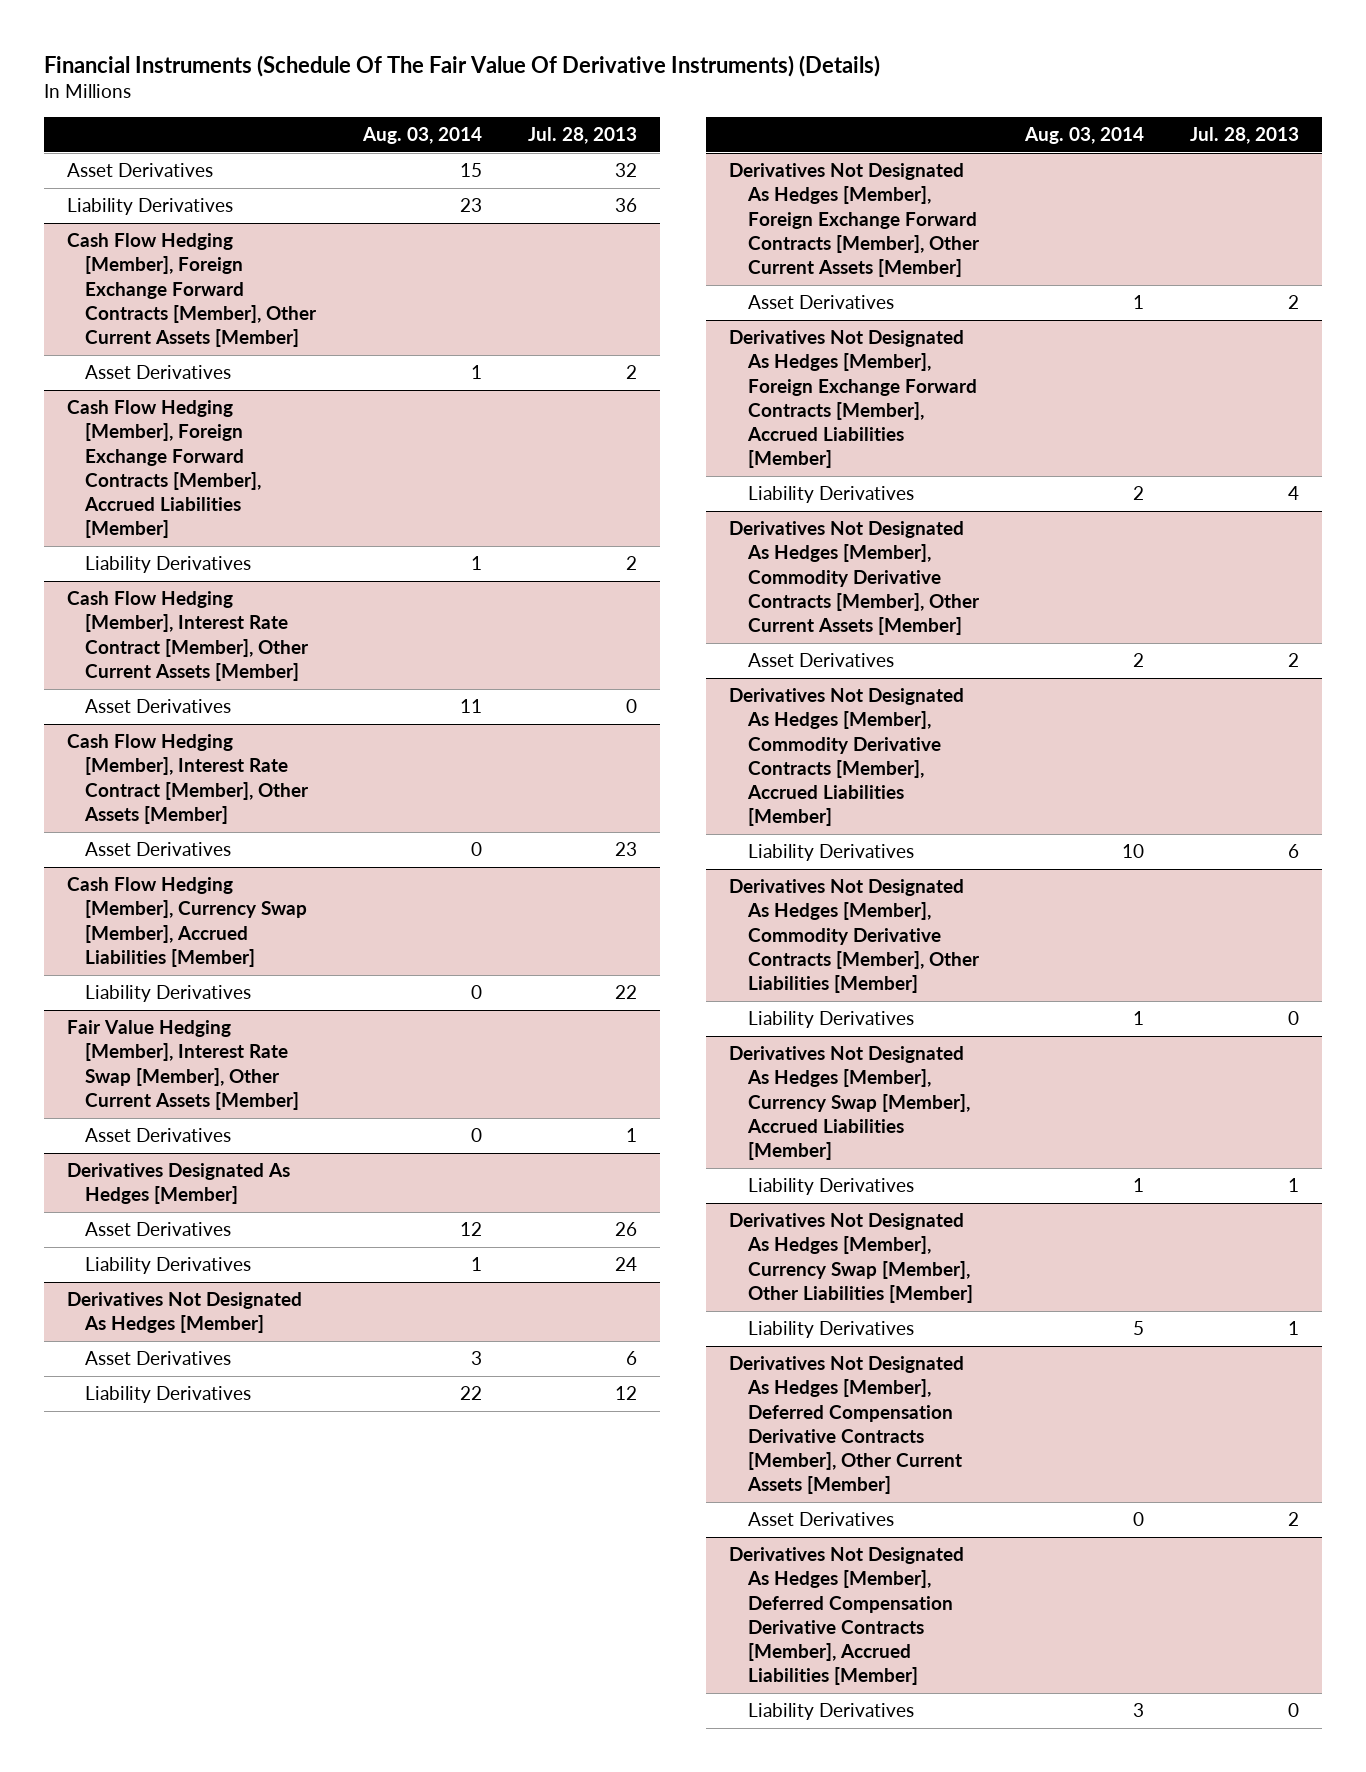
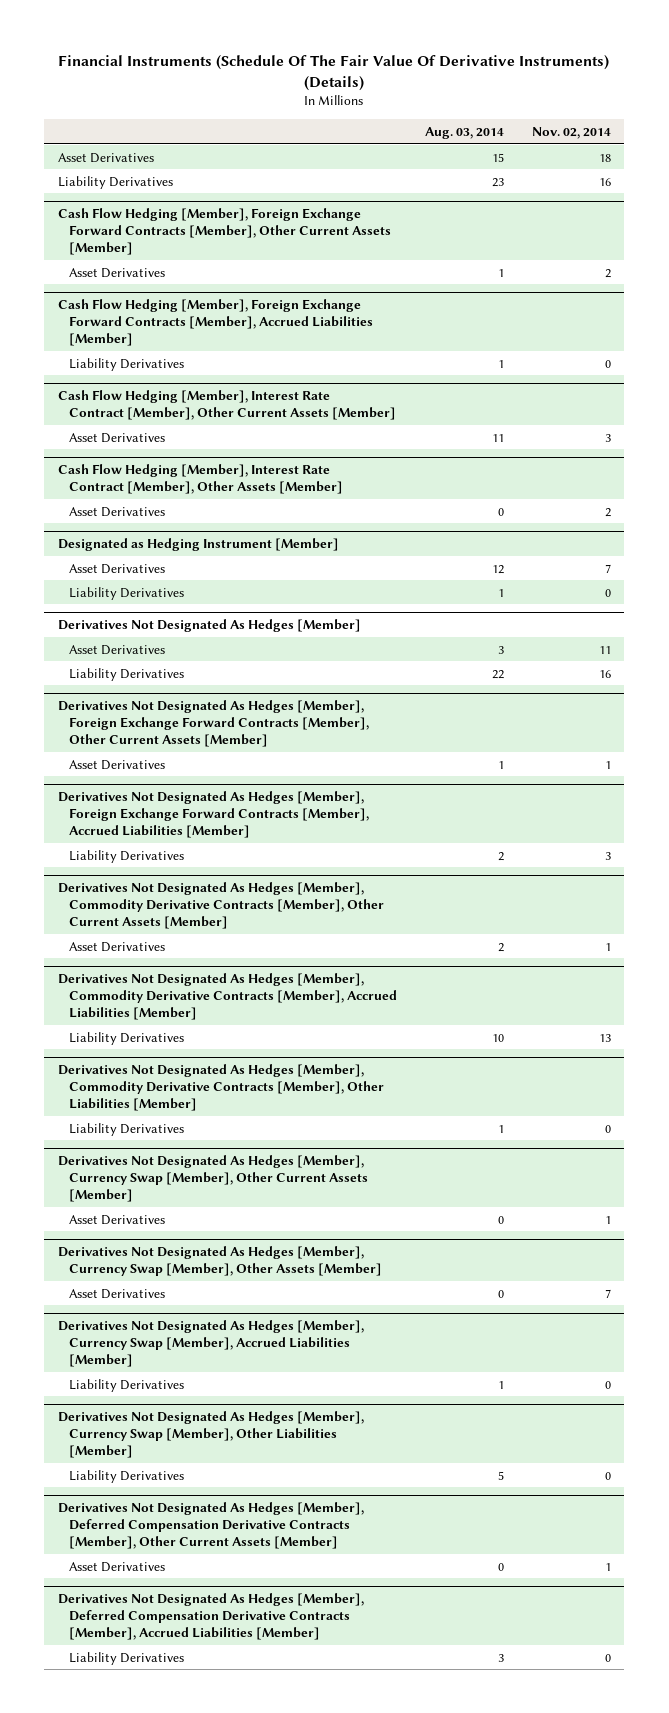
- | Aug. 03, 2014 | Jul. 28, 2013
+ | Aug. 03, 2014 | Nov. 02, 2014
- Cash Flow Hedging [Member], Currency Swap [Member], Accrued Liabilities [Member]
- Liability Derivatives | 0 | 22
- Fair Value Hedging [Member], Interest Rate Swap [Member], Other Current Assets [Member]
- Asset Derivatives | 0 | 1
- Derivatives Designated As Hedges [Member]
+ Designated as Hedging Instrument [Member]
+ Derivatives Not Designated As Hedges [Member], Currency Swap [Member], Other Current Assets [Member]
+ Asset Derivatives | 0 | 1
+ Derivatives Not Designated As Hedges [Member], Currency Swap [Member], Other Assets [Member]
+ Asset Derivatives | 0 | 7

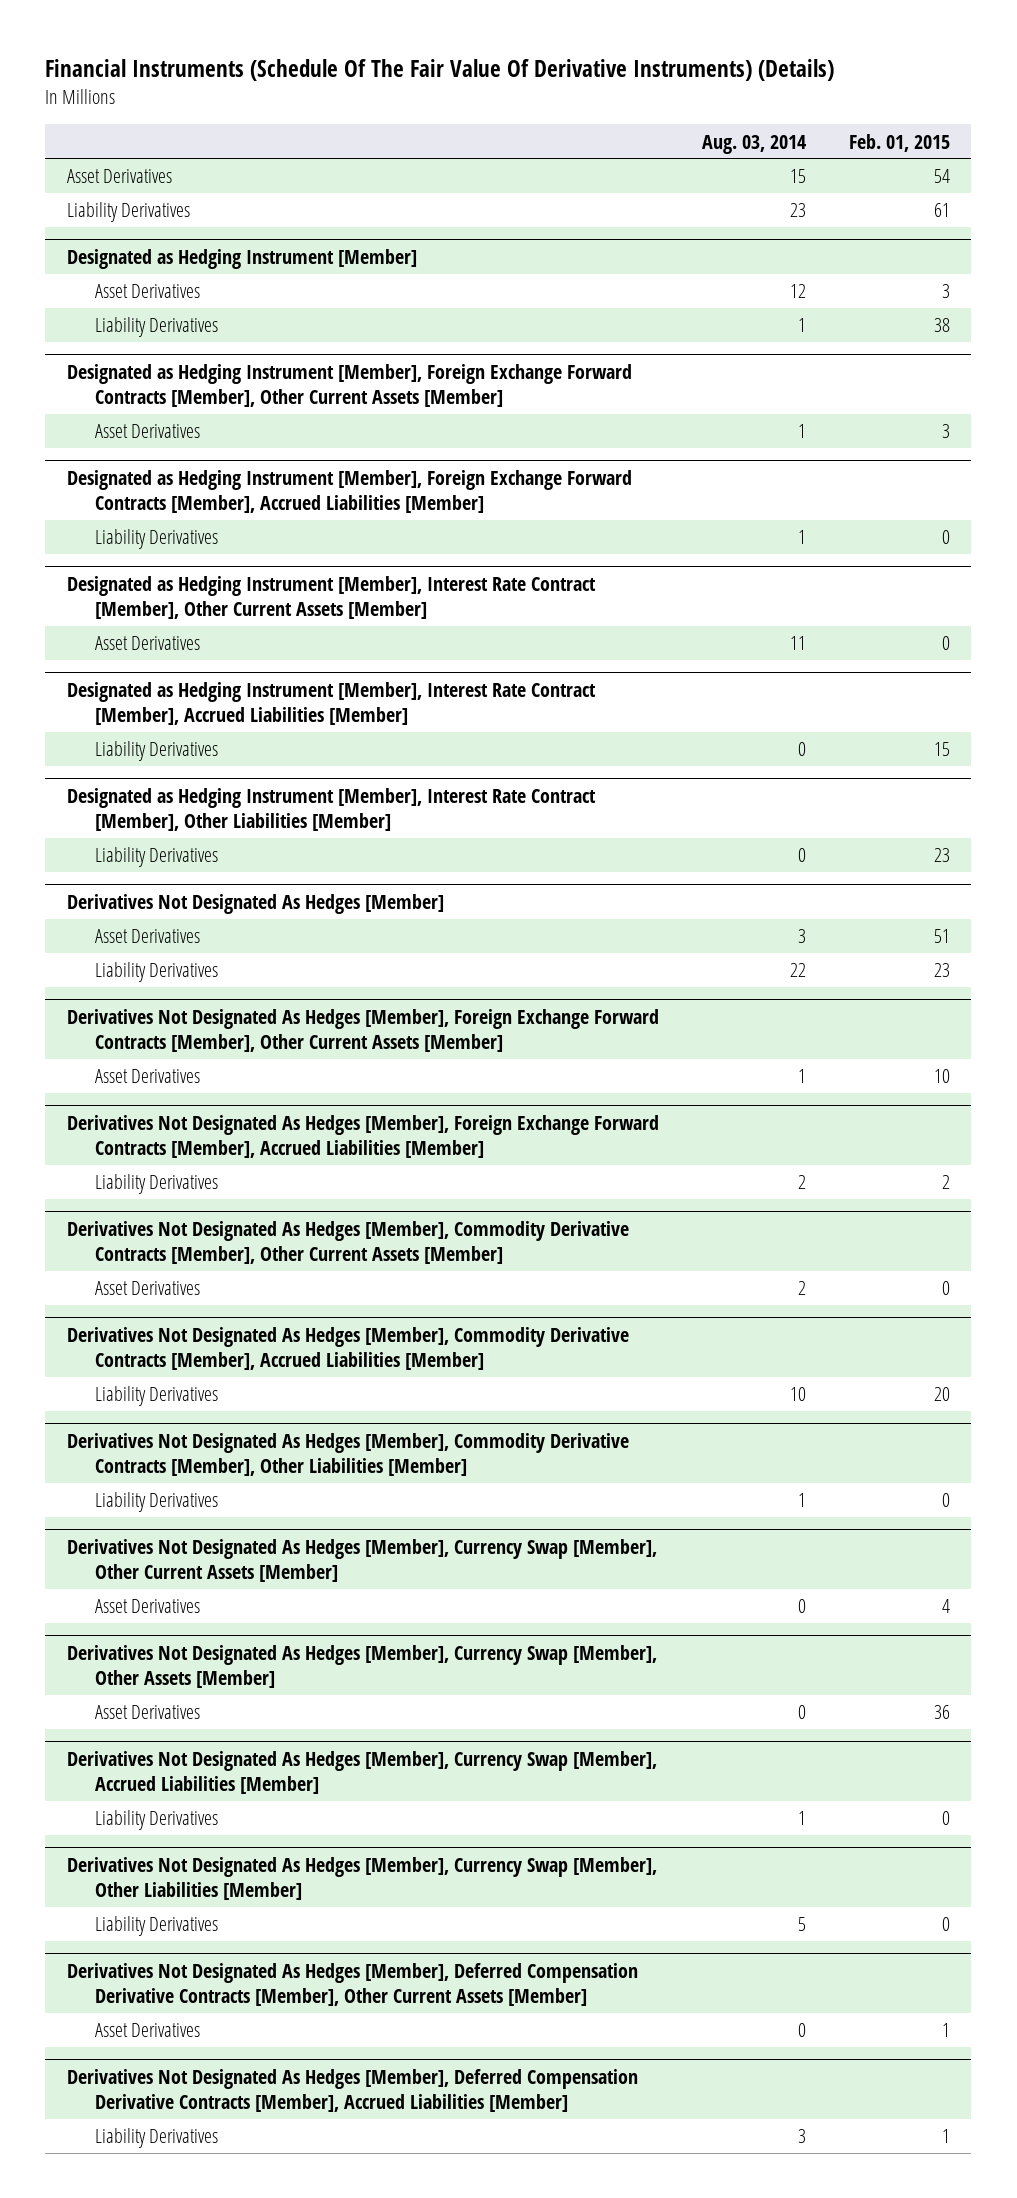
- | Aug. 03, 2014 | Nov. 02, 2014
+ | Aug. 03, 2014 | Feb. 01, 2015
- Cash Flow Hedging [Member], Foreign Exchange Forward Contracts [Member], Other Current Assets [Member]
- Asset Derivatives | 1 | 2
- Cash Flow Hedging [Member], Foreign Exchange Forward Contracts [Member], Accrued Liabilities [Member]
- Liability Derivatives | 1 | 0
- Cash Flow Hedging [Member], Interest Rate Contract [Member], Other Current Assets [Member]
- Asset Derivatives | 11 | 3
- Cash Flow Hedging [Member], Interest Rate Contract [Member], Other Assets [Member]
- Asset Derivatives | 0 | 2
+ Designated as Hedging Instrument [Member], Foreign Exchange Forward Contracts [Member], Other Current Assets [Member]
+ Asset Derivatives | 1 | 3
+ Designated as Hedging Instrument [Member], Foreign Exchange Forward Contracts [Member], Accrued Liabilities [Member]
+ Liability Derivatives | 1 | 0
+ Designated as Hedging Instrument [Member], Interest Rate Contract [Member], Other Current Assets [Member]
+ Asset Derivatives | 11 | 0
+ Designated as Hedging Instrument [Member], Interest Rate Contract [Member], Accrued Liabilities [Member]
+ Liability Derivatives | 0 | 15
+ Designated as Hedging Instrument [Member], Interest Rate Contract [Member], Other Liabilities [Member]
+ Liability Derivatives | 0 | 23

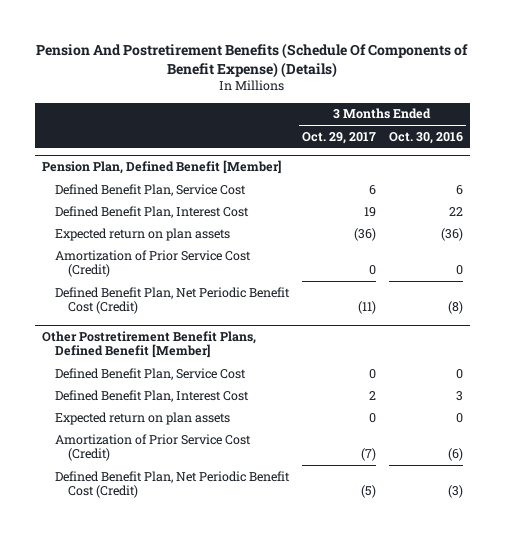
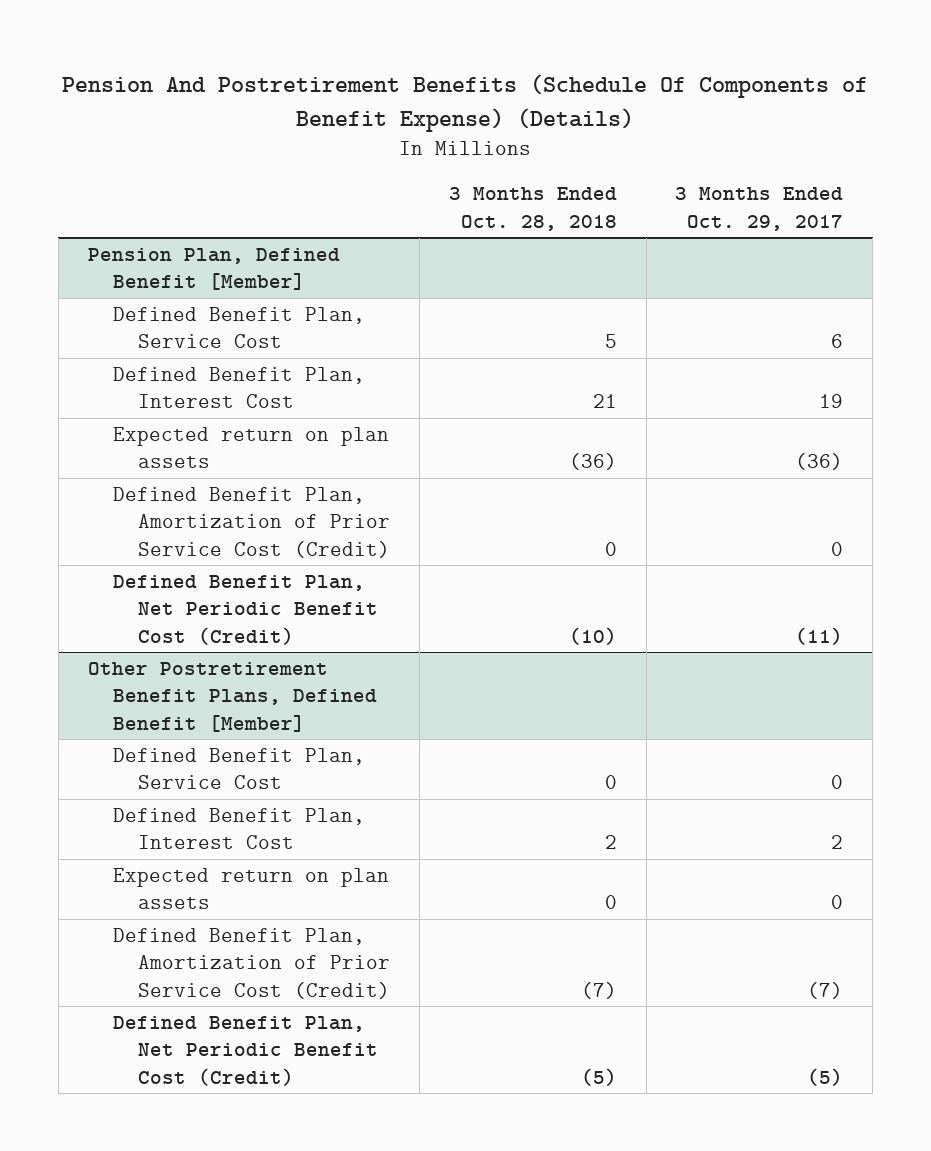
- | 3 Months Ended Oct. 29, 2017 | 3 Months Ended Oct. 30, 2016
+ | 3 Months Ended Oct. 28, 2018 | 3 Months Ended Oct. 29, 2017
@ Pension Plan, Defined Benefit [Member]
- Amortization of Prior Service Cost (Credit) | 0 | 0
+ Defined Benefit Plan, Amortization of Prior Service Cost (Credit) | 0 | 0
@ Other Postretirement Benefit Plans, Defined Benefit [Member]
- Amortization of Prior Service Cost (Credit) | (7) | (6)
+ Defined Benefit Plan, Amortization of Prior Service Cost (Credit) | (7) | (7)

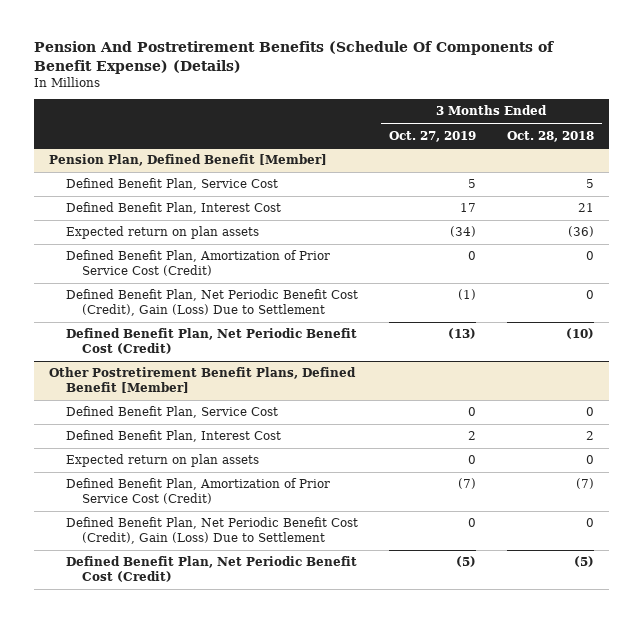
- | 3 Months Ended Oct. 28, 2018 | 3 Months Ended Oct. 29, 2017
+ | 3 Months Ended Oct. 27, 2019 | 3 Months Ended Oct. 28, 2018
@ Pension Plan, Defined Benefit [Member]
+ Defined Benefit Plan, Net Periodic Benefit Cost (Credit), Gain (Loss) Due to Settlement | (1) | 0
@ Other Postretirement Benefit Plans, Defined Benefit [Member]
+ Defined Benefit Plan, Net Periodic Benefit Cost (Credit), Gain (Loss) Due to Settlement | 0 | 0

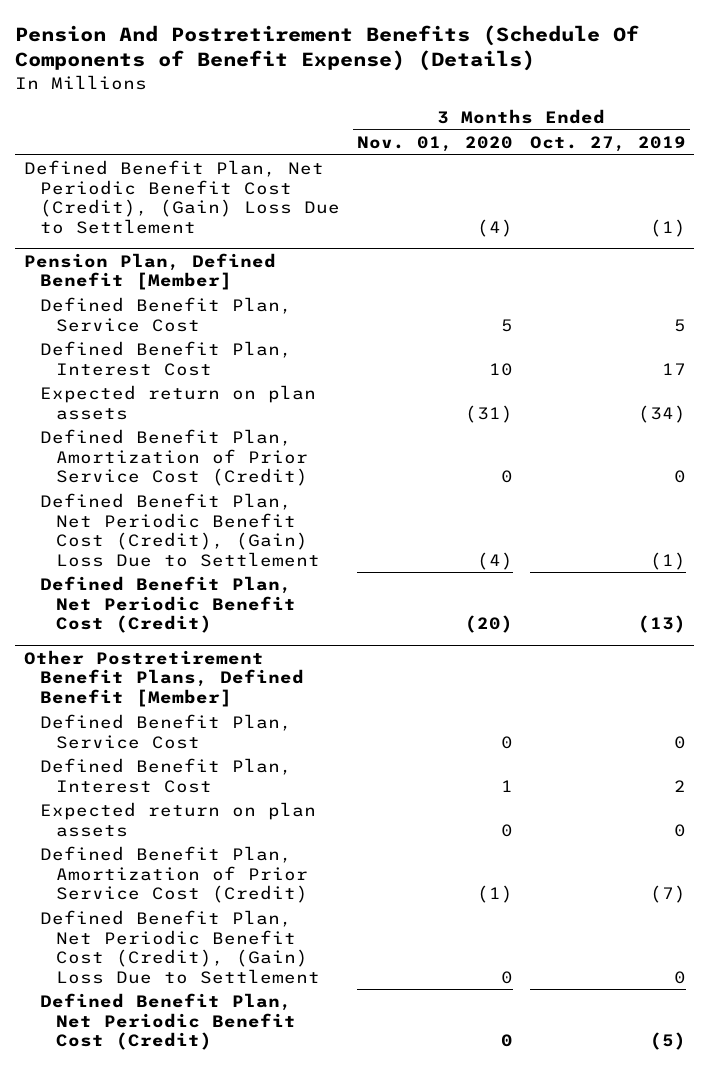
- | 3 Months Ended Oct. 27, 2019 | 3 Months Ended Oct. 28, 2018
+ | 3 Months Ended Nov. 01, 2020 | 3 Months Ended Oct. 27, 2019
+ Defined Benefit Plan, Net Periodic Benefit Cost (Credit), (Gain) Loss Due to Settlement | (4) | (1)
@ Pension Plan, Defined Benefit [Member]
- Defined Benefit Plan, Net Periodic Benefit Cost (Credit), Gain (Loss) Due to Settlement | (1) | 0
+ Defined Benefit Plan, Net Periodic Benefit Cost (Credit), (Gain) Loss Due to Settlement | (4) | (1)
@ Other Postretirement Benefit Plans, Defined Benefit [Member]
- Defined Benefit Plan, Net Periodic Benefit Cost (Credit), Gain (Loss) Due to Settlement | 0 | 0
+ Defined Benefit Plan, Net Periodic Benefit Cost (Credit), (Gain) Loss Due to Settlement | 0 | 0

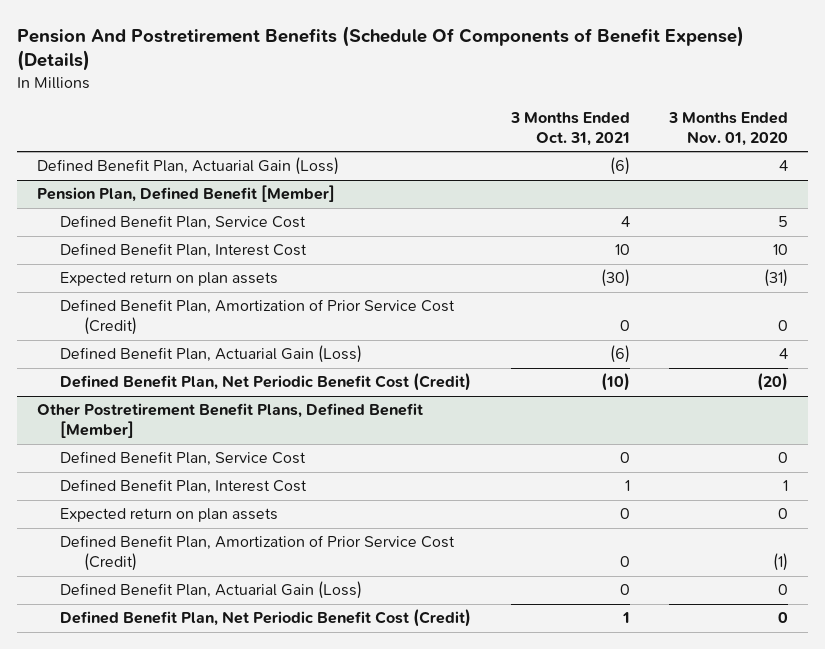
- | 3 Months Ended Nov. 01, 2020 | 3 Months Ended Oct. 27, 2019
+ | 3 Months Ended Oct. 31, 2021 | 3 Months Ended Nov. 01, 2020
- Defined Benefit Plan, Net Periodic Benefit Cost (Credit), (Gain) Loss Due to Settlement | (4) | (1)
+ Defined Benefit Plan, Actuarial Gain (Loss) | (6) | 4
@ Pension Plan, Defined Benefit [Member]
- Defined Benefit Plan, Net Periodic Benefit Cost (Credit), (Gain) Loss Due to Settlement | (4) | (1)
+ Defined Benefit Plan, Actuarial Gain (Loss) | (6) | 4
@ Other Postretirement Benefit Plans, Defined Benefit [Member]
- Defined Benefit Plan, Net Periodic Benefit Cost (Credit), (Gain) Loss Due to Settlement | 0 | 0
+ Defined Benefit Plan, Actuarial Gain (Loss) | 0 | 0

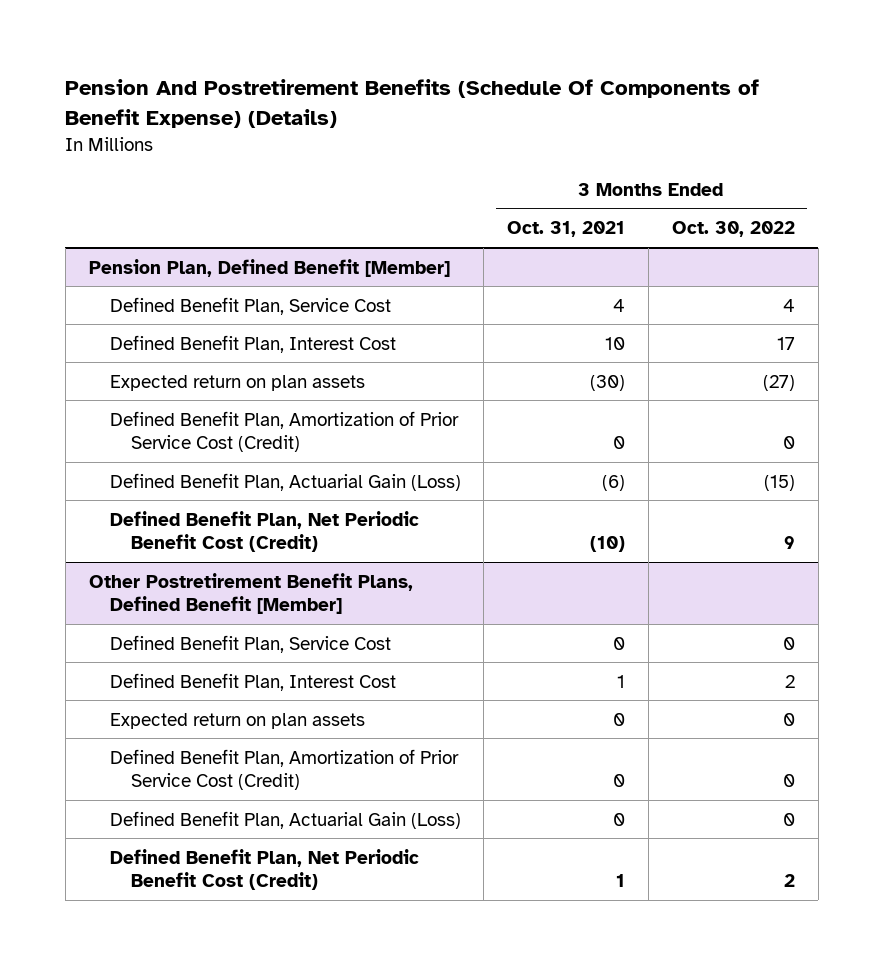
- | 3 Months Ended Oct. 31, 2021 | 3 Months Ended Nov. 01, 2020
+ | 3 Months Ended Oct. 31, 2021 | 3 Months Ended Oct. 30, 2022
- Defined Benefit Plan, Actuarial Gain (Loss) | (6) | 4

